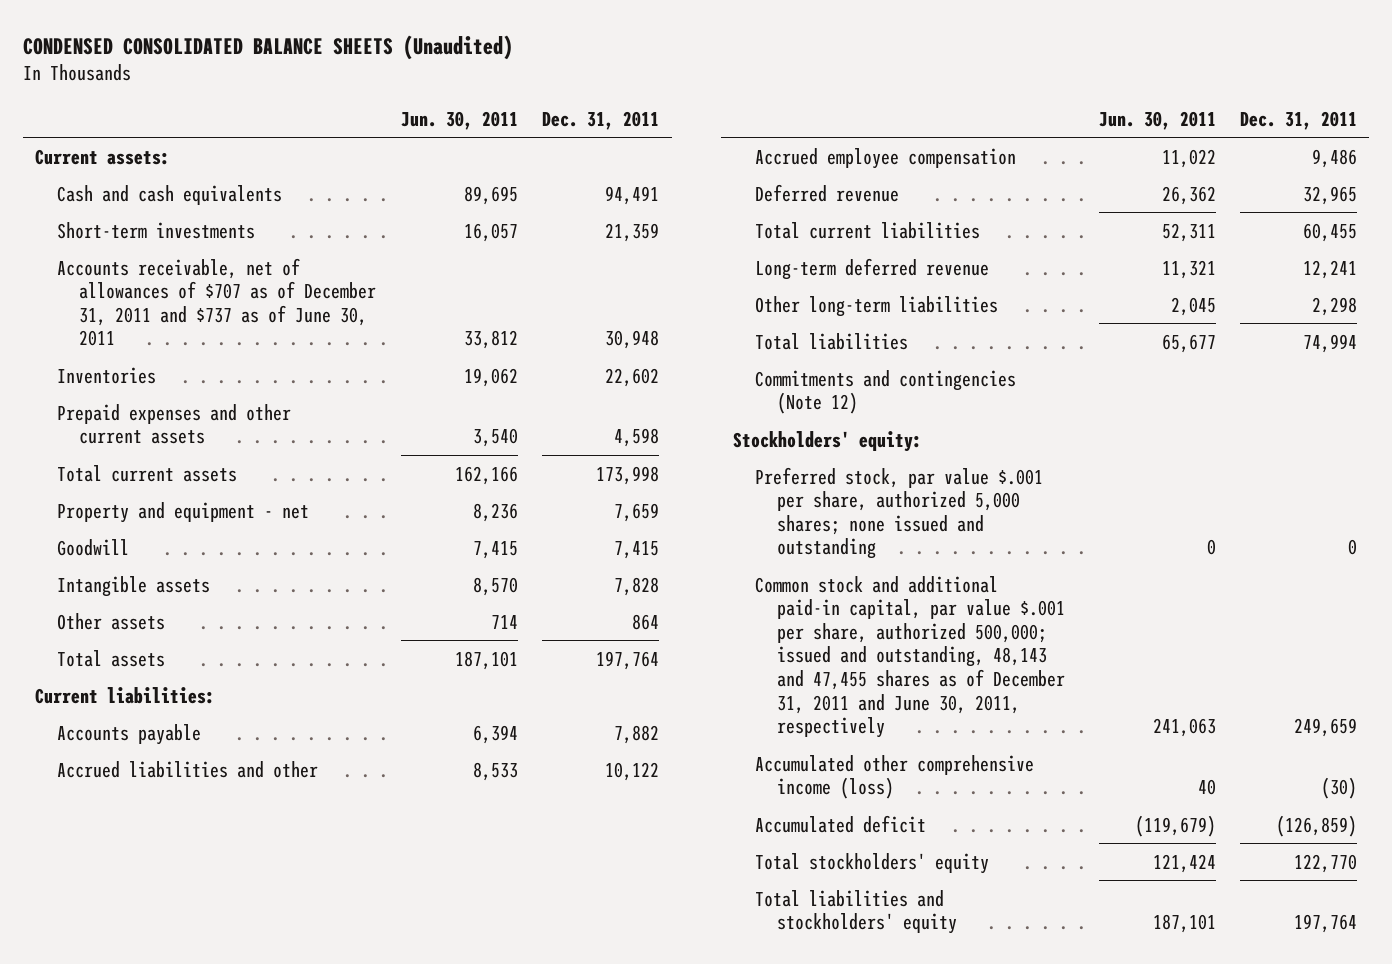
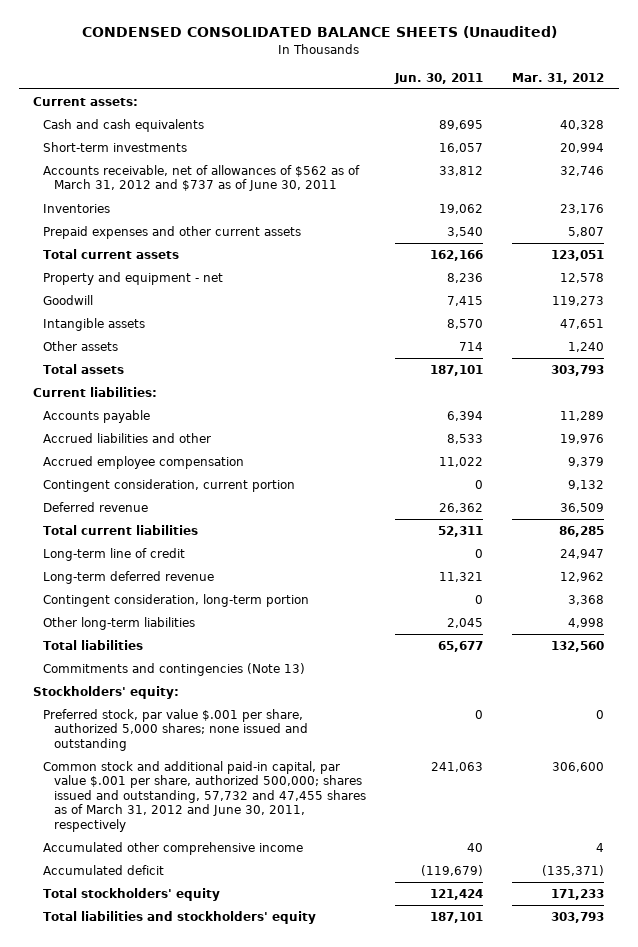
- | Jun. 30, 2011 | Dec. 31, 2011
+ | Jun. 30, 2011 | Mar. 31, 2012
- Accounts receivable, net of allowances of $707 as of December 31, 2011 and $737 as of June 30, 2011 | 33,812 | 30,948
+ Accounts receivable, net of allowances of $562 as of March 31, 2012 and $737 as of June 30, 2011 | 33,812 | 32,746
+ Contingent consideration, current portion | 0 | 9,132
+ Long-term line of credit | 0 | 24,947
+ Contingent consideration, long-term portion | 0 | 3,368
- Commitments and contingencies (Note 12)
+ Commitments and contingencies (Note 13)
- Common stock and additional paid-in capital, par value $.001 per share, authorized 500,000; issued and outstanding, 48,143 and 47,455 shares as of December 31, 2011 and June 30, 2011, respectively | 241,063 | 249,659
- Accumulated other comprehensive income (loss) | 40 | (30)
+ Common stock and additional paid-in capital, par value $.001 per share, authorized 500,000; shares issued and outstanding, 57,732 and 47,455 shares as of March 31, 2012 and June 30, 2011, respectively | 241,063 | 306,600
+ Accumulated other comprehensive income | 40 | 4

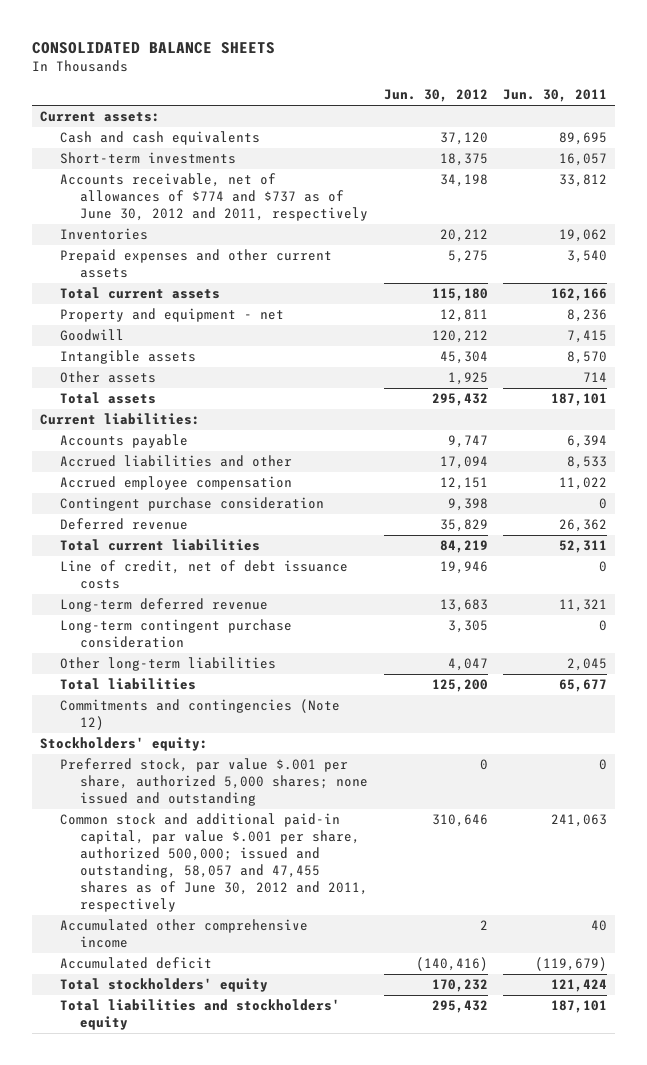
- CONDENSED CONSOLIDATED BALANCE SHEETS (Unaudited)
+ CONSOLIDATED BALANCE SHEETS
- | Jun. 30, 2011 | Mar. 31, 2012
+ | Jun. 30, 2012 | Jun. 30, 2011
- Accounts receivable, net of allowances of $562 as of March 31, 2012 and $737 as of June 30, 2011 | 33,812 | 32,746
+ Accounts receivable, net of allowances of $774 and $737 as of June 30, 2012 and 2011, respectively | 34,198 | 33,812
- Contingent consideration, current portion | 0 | 9,132
+ Contingent purchase consideration | 9,398 | 0
- Long-term line of credit | 0 | 24,947
+ Line of credit, net of debt issuance costs | 19,946 | 0
- Contingent consideration, long-term portion | 0 | 3,368
+ Long-term contingent purchase consideration | 3,305 | 0
- Commitments and contingencies (Note 13)
+ Commitments and contingencies (Note 12)
- Common stock and additional paid-in capital, par value $.001 per share, authorized 500,000; shares issued and outstanding, 57,732 and 47,455 shares as of March 31, 2012 and June 30, 2011, respectively | 241,063 | 306,600
+ Common stock and additional paid-in capital, par value $.001 per share, authorized 500,000; issued and outstanding, 58,057 and 47,455 shares as of June 30, 2012 and 2011, respectively | 310,646 | 241,063

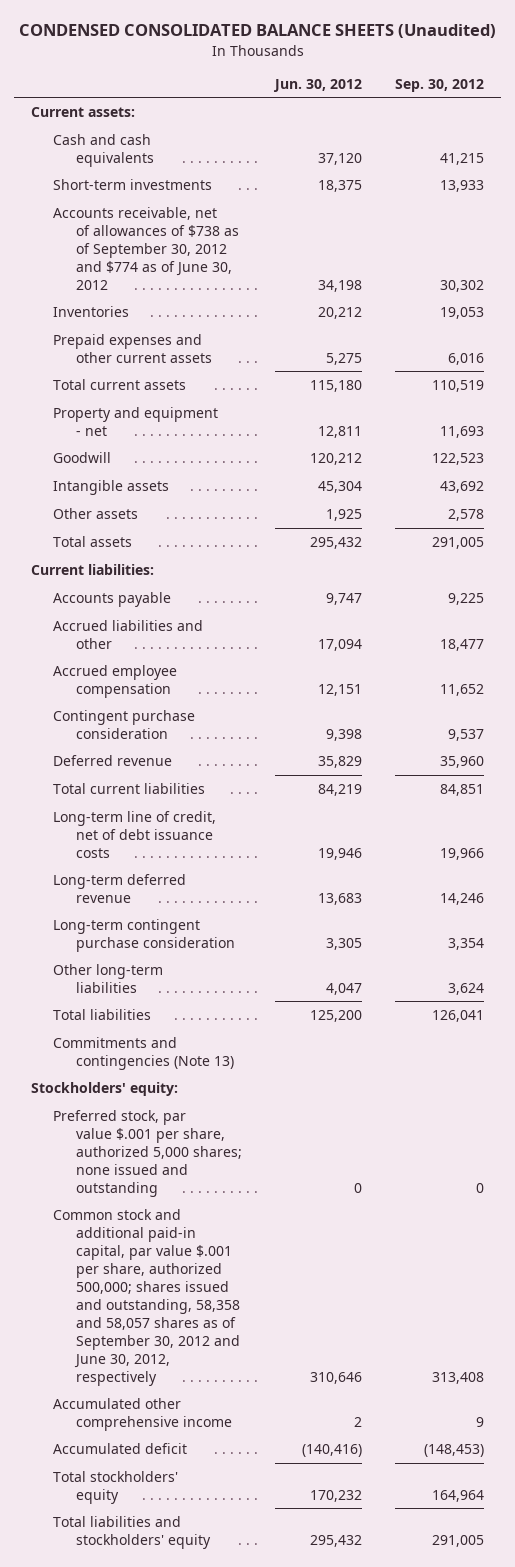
- CONSOLIDATED BALANCE SHEETS
+ CONDENSED CONSOLIDATED BALANCE SHEETS (Unaudited)
- | Jun. 30, 2012 | Jun. 30, 2011
+ | Jun. 30, 2012 | Sep. 30, 2012
- Accounts receivable, net of allowances of $774 and $737 as of June 30, 2012 and 2011, respectively | 34,198 | 33,812
+ Accounts receivable, net of allowances of $738 as of September 30, 2012 and $774 as of June 30, 2012 | 34,198 | 30,302
- Line of credit, net of debt issuance costs | 19,946 | 0
+ Long-term line of credit, net of debt issuance costs | 19,946 | 19,966
- Commitments and contingencies (Note 12)
+ Commitments and contingencies (Note 13)
- Common stock and additional paid-in capital, par value $.001 per share, authorized 500,000; issued and outstanding, 58,057 and 47,455 shares as of June 30, 2012 and 2011, respectively | 310,646 | 241,063
+ Common stock and additional paid-in capital, par value $.001 per share, authorized 500,000; shares issued and outstanding, 58,358 and 58,057 shares as of September 30, 2012 and June 30, 2012, respectively | 310,646 | 313,408

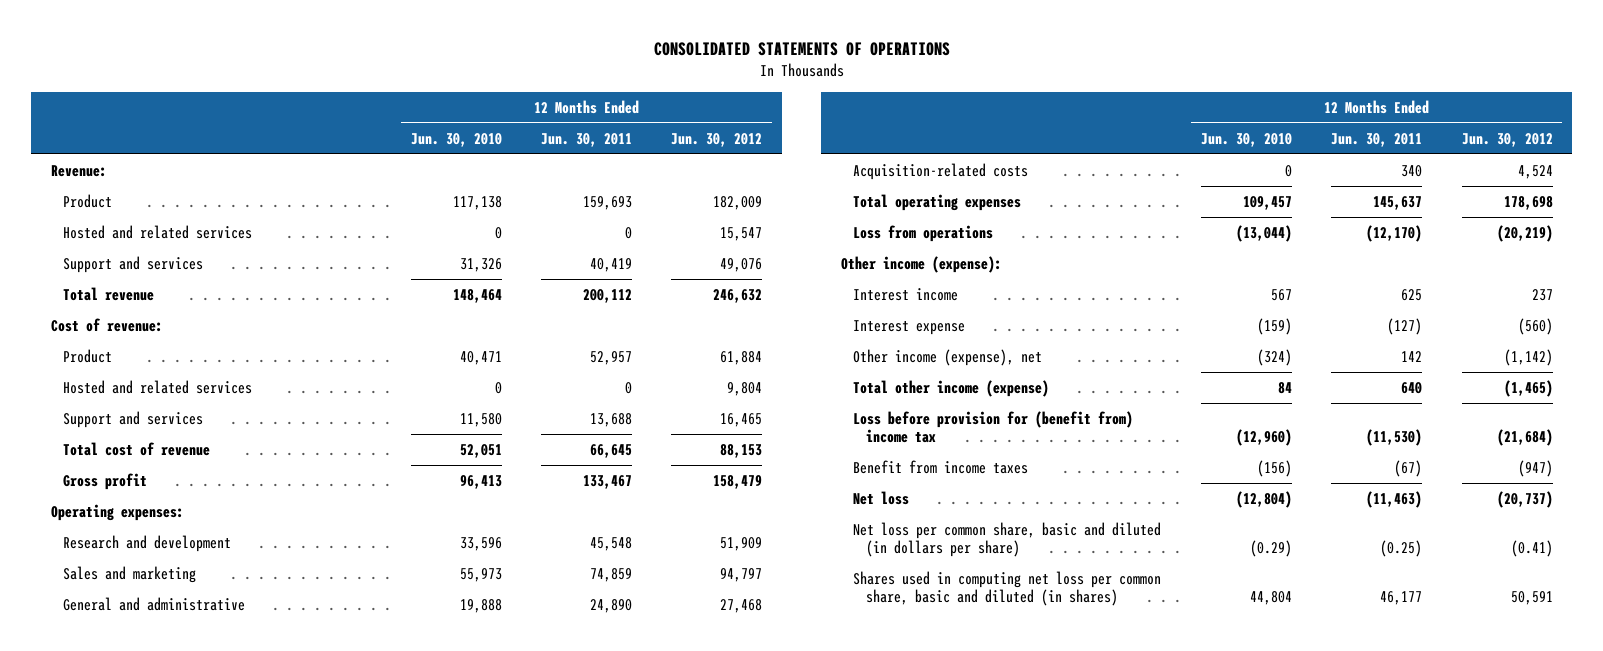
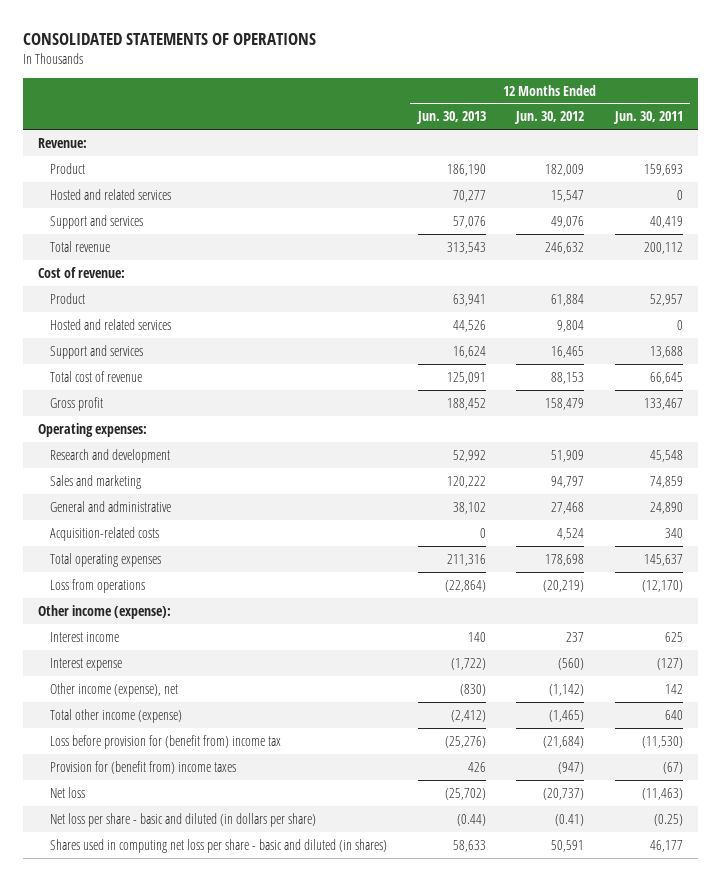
- | 12 Months Ended Jun. 30, 2010 | 12 Months Ended Jun. 30, 2011 | 12 Months Ended Jun. 30, 2012
+ | 12 Months Ended Jun. 30, 2013 | 12 Months Ended Jun. 30, 2012 | 12 Months Ended Jun. 30, 2011
- Benefit from income taxes | (156) | (67) | (947)
+ Provision for (benefit from) income taxes | 426 | (947) | (67)
- Net loss per common share, basic and diluted (in dollars per share) | (0.29) | (0.25) | (0.41)
- Shares used in computing net loss per common share, basic and diluted (in shares) | 44,804 | 46,177 | 50,591
+ Net loss per share - basic and diluted (in dollars per share) | (0.44) | (0.41) | (0.25)
+ Shares used in computing net loss per share - basic and diluted (in shares) | 58,633 | 50,591 | 46,177

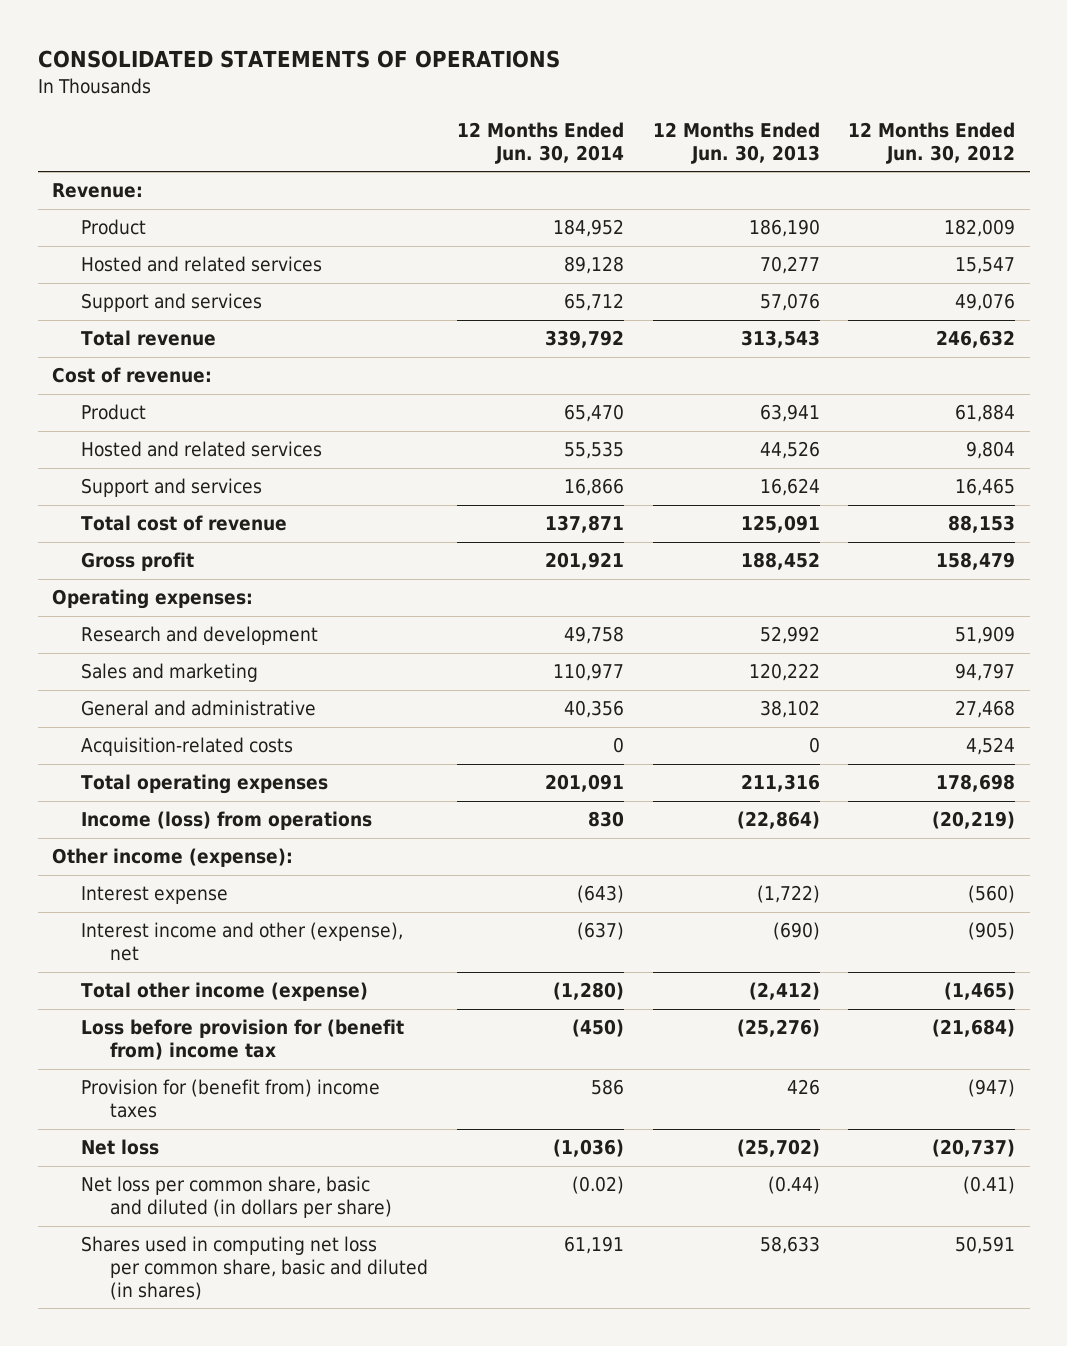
- | 12 Months Ended Jun. 30, 2013 | 12 Months Ended Jun. 30, 2012 | 12 Months Ended Jun. 30, 2011
+ | 12 Months Ended Jun. 30, 2014 | 12 Months Ended Jun. 30, 2013 | 12 Months Ended Jun. 30, 2012
- Loss from operations | (22,864) | (20,219) | (12,170)
+ Income (loss) from operations | 830 | (22,864) | (20,219)
- Interest income | 140 | 237 | 625
- Other income (expense), net | (830) | (1,142) | 142
+ Interest income and other (expense), net | (637) | (690) | (905)
- Net loss per share - basic and diluted (in dollars per share) | (0.44) | (0.41) | (0.25)
- Shares used in computing net loss per share - basic and diluted (in shares) | 58,633 | 50,591 | 46,177
+ Net loss per common share, basic and diluted (in dollars per share) | (0.02) | (0.44) | (0.41)
+ Shares used in computing net loss per common share, basic and diluted (in shares) | 61,191 | 58,633 | 50,591

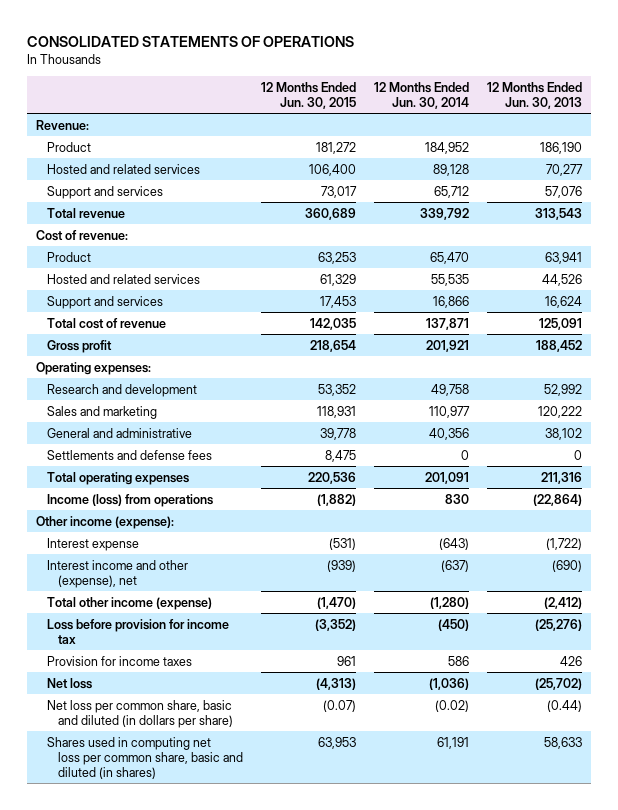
- | 12 Months Ended Jun. 30, 2014 | 12 Months Ended Jun. 30, 2013 | 12 Months Ended Jun. 30, 2012
+ | 12 Months Ended Jun. 30, 2015 | 12 Months Ended Jun. 30, 2014 | 12 Months Ended Jun. 30, 2013
- Acquisition-related costs | 0 | 0 | 4,524
+ Settlements and defense fees | 8,475 | 0 | 0
- Loss before provision for (benefit from) income tax | (450) | (25,276) | (21,684)
- Provision for (benefit from) income taxes | 586 | 426 | (947)
+ Loss before provision for income tax | (3,352) | (450) | (25,276)
+ Provision for income taxes | 961 | 586 | 426

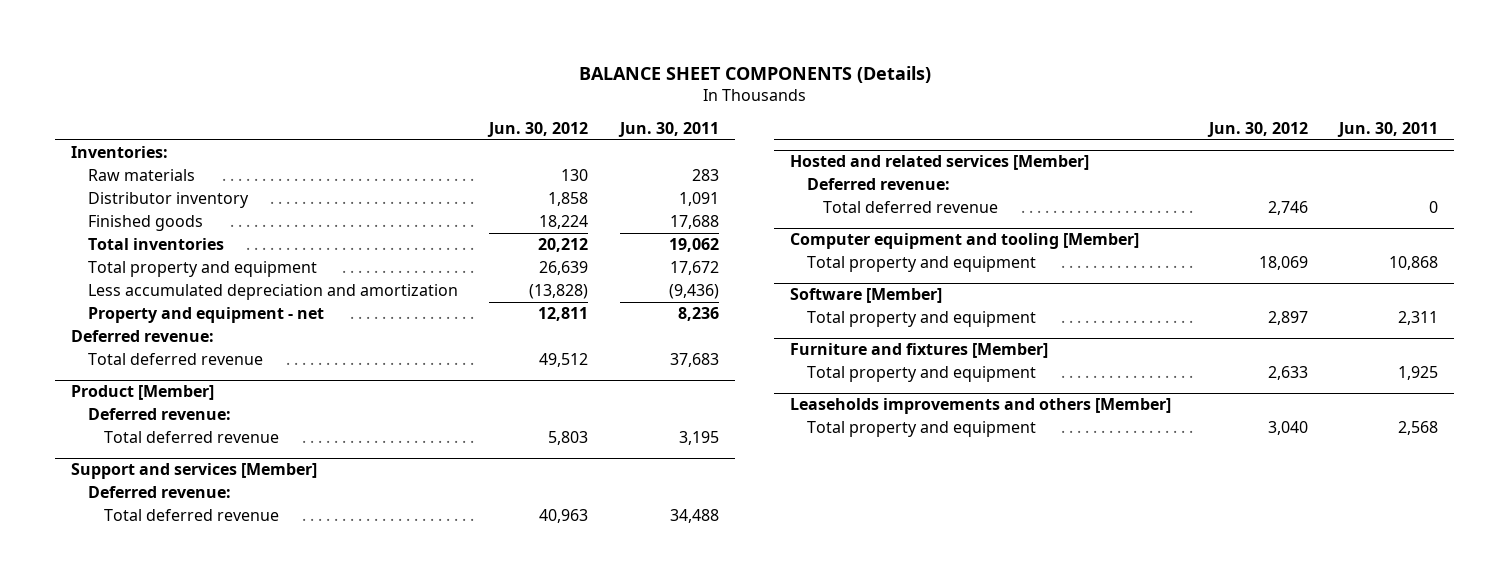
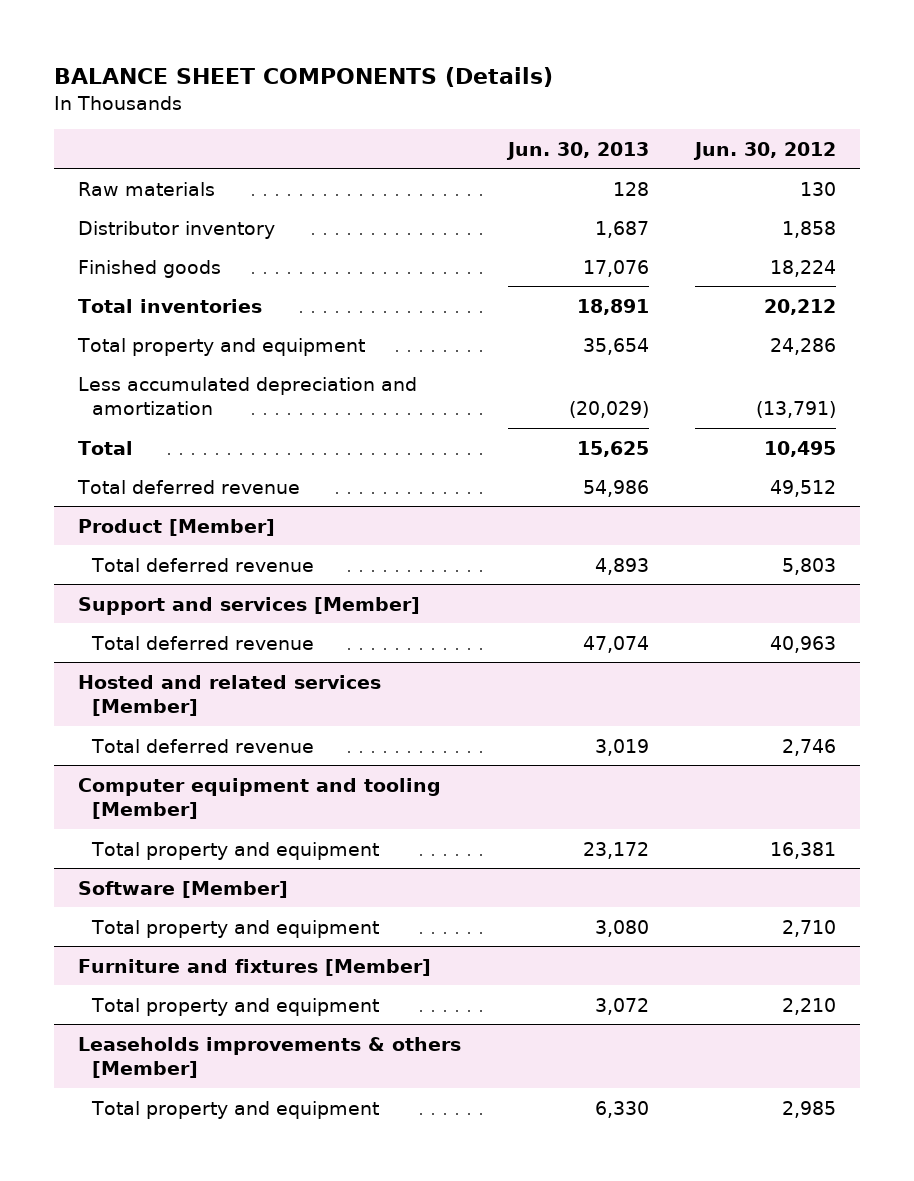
- | Jun. 30, 2012 | Jun. 30, 2011
+ | Jun. 30, 2013 | Jun. 30, 2012
- Inventories:
- Total property and equipment | 26,639 | 17,672
- Less accumulated depreciation and amortization | (13,828) | (9,436)
- Property and equipment - net | 12,811 | 8,236
- Deferred revenue:
+ Total property and equipment | 35,654 | 24,286
+ Less accumulated depreciation and amortization | (20,029) | (13,791)
+ Total | 15,625 | 10,495
@ Product [Member]
- Deferred revenue:
@ Support and services [Member]
- Deferred revenue:
@ Hosted and related services [Member]
- Deferred revenue:
@ Computer equipment and tooling [Member]
- Total property and equipment | 18,069 | 10,868
+ Total property and equipment | 23,172 | 16,381
@ Software [Member]
- Total property and equipment | 2,897 | 2,311
+ Total property and equipment | 3,080 | 2,710
@ Furniture and fixtures [Member]
- Total property and equipment | 2,633 | 1,925
- Leaseholds improvements and others [Member]
- Total property and equipment | 3,040 | 2,568
@ Furniture and fixtures [Member]
+ Total property and equipment | 3,072 | 2,210
+ Leaseholds improvements & others [Member]
+ Total property and equipment | 6,330 | 2,985

